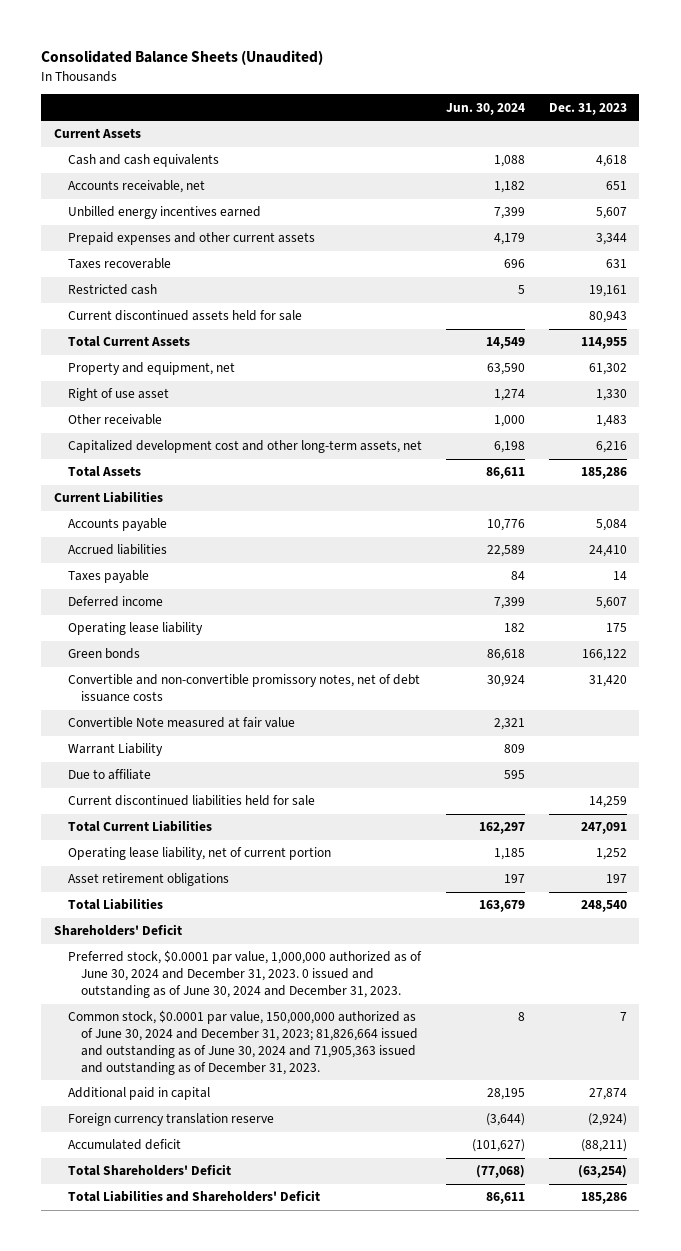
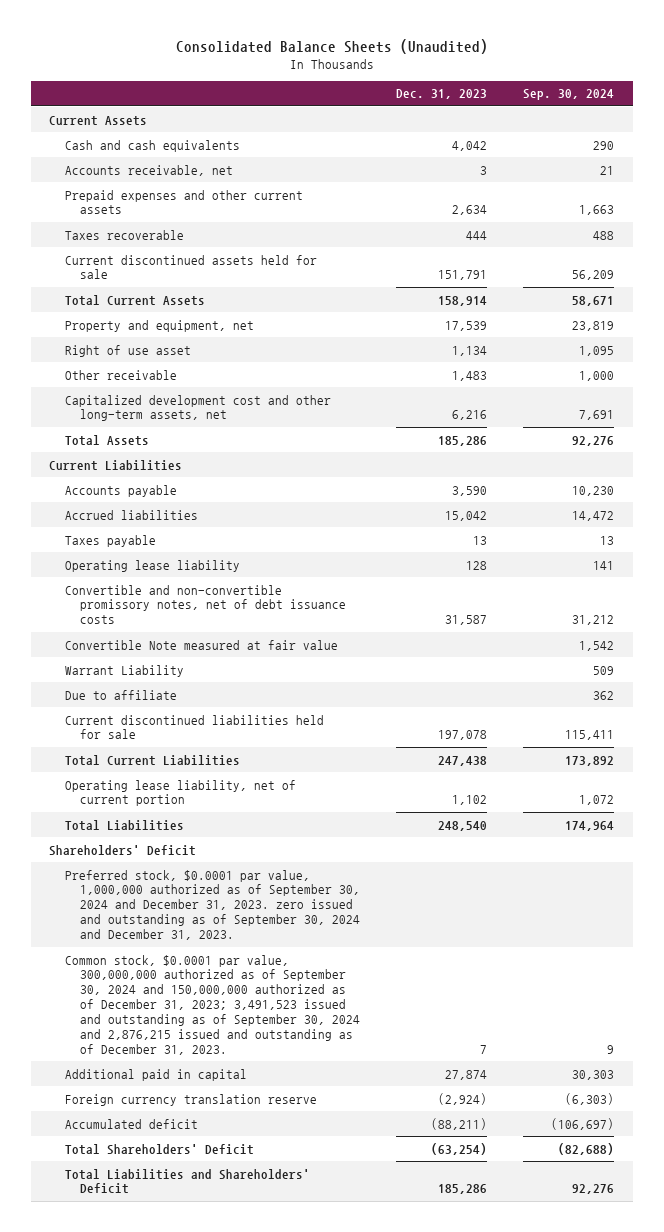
- | Jun. 30, 2024 | Dec. 31, 2023
+ | Dec. 31, 2023 | Sep. 30, 2024
- Cash and cash equivalents | 1,088 | 4,618
- Accounts receivable, net | 1,182 | 651
- Unbilled energy incentives earned | 7,399 | 5,607
- Prepaid expenses and other current assets | 4,179 | 3,344
- Taxes recoverable | 696 | 631
- Restricted cash | 5 | 19,161
- Current discontinued assets held for sale | | 80,943
- Total Current Assets | 14,549 | 114,955
- Property and equipment, net | 63,590 | 61,302
- Right of use asset | 1,274 | 1,330
+ Cash and cash equivalents | 4,042 | 290
+ Accounts receivable, net | 3 | 21
+ Prepaid expenses and other current assets | 2,634 | 1,663
+ Taxes recoverable | 444 | 488
+ Current discontinued assets held for sale | 151,791 | 56,209
+ Total Current Assets | 158,914 | 58,671
+ Property and equipment, net | 17,539 | 23,819
+ Right of use asset | 1,134 | 1,095
- Accounts payable | 10,776 | 5,084
- Accrued liabilities | 22,589 | 24,410
- Taxes payable | 84 | 14
- Deferred income | 7,399 | 5,607
- Operating lease liability | 182 | 175
- Green bonds | 86,618 | 166,122
- Convertible and non-convertible promissory notes, net of debt issuance costs | 30,924 | 31,420
+ Accounts payable | 3,590 | 10,230
+ Accrued liabilities | 15,042 | 14,472
+ Taxes payable | 13 | 13
+ Operating lease liability | 128 | 141
+ Convertible and non-convertible promissory notes, net of debt issuance costs | 31,587 | 31,212
- Current discontinued liabilities held for sale | | 14,259
- Total Current Liabilities | 162,297 | 247,091
- Operating lease liability, net of current portion | 1,185 | 1,252
- Asset retirement obligations | 197 | 197
+ Current discontinued liabilities held for sale | 197,078 | 115,411
+ Total Current Liabilities | 247,438 | 173,892
+ Operating lease liability, net of current portion | 1,102 | 1,072
- Preferred stock, $0.0001 par value, 1,000,000 authorized as of June 30, 2024 and December 31, 2023. 0 issued and outstanding as of June 30, 2024 and December 31, 2023.
- Common stock, $0.0001 par value, 150,000,000 authorized as of June 30, 2024 and December 31, 2023; 81,826,664 issued and outstanding as of June 30, 2024 and 71,905,363 issued and outstanding as of December 31, 2023. | 8 | 7
+ Preferred stock, $0.0001 par value, 1,000,000 authorized as of September 30, 2024 and December 31, 2023. zero issued and outstanding as of September 30, 2024 and December 31, 2023.
+ Common stock, $0.0001 par value, 300,000,000 authorized as of September 30, 2024 and 150,000,000 authorized as of December 31, 2023; 3,491,523 issued and outstanding as of September 30, 2024 and 2,876,215 issued and outstanding as of December 31, 2023. | 7 | 9

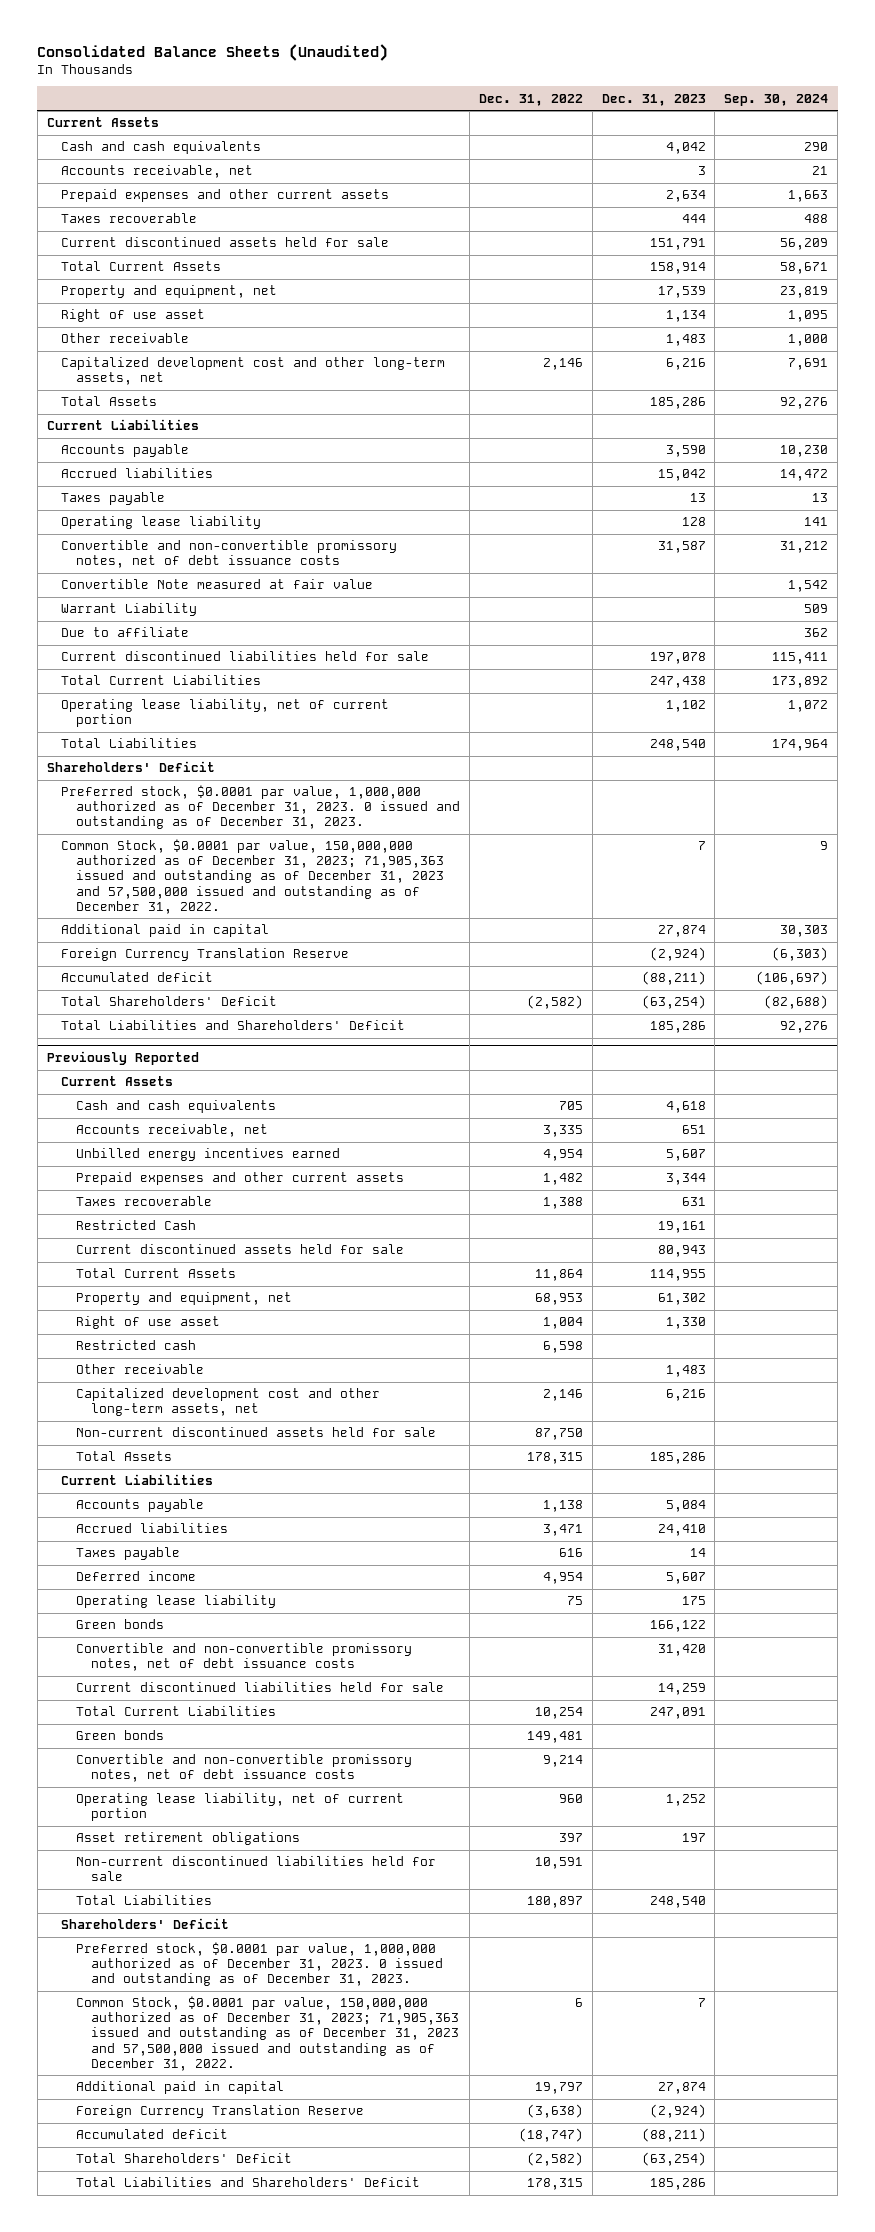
- | Dec. 31, 2023 | Sep. 30, 2024
+ | Dec. 31, 2022 | Dec. 31, 2023 | Sep. 30, 2024
- Preferred stock, $0.0001 par value, 1,000,000 authorized as of September 30, 2024 and December 31, 2023. zero issued and outstanding as of September 30, 2024 and December 31, 2023.
- Common stock, $0.0001 par value, 300,000,000 authorized as of September 30, 2024 and 150,000,000 authorized as of December 31, 2023; 3,491,523 issued and outstanding as of September 30, 2024 and 2,876,215 issued and outstanding as of December 31, 2023. | 7 | 9
+ Preferred stock, $0.0001 par value, 1,000,000 authorized as of December 31, 2023. 0 issued and outstanding as of December 31, 2023.
+ Common Stock, $0.0001 par value, 150,000,000 authorized as of December 31, 2023; 71,905,363 issued and outstanding as of December 31, 2023 and 57,500,000 issued and outstanding as of December 31, 2022. | | 7 | 9
- Foreign currency translation reserve | (2,924) | (6,303)
+ Foreign Currency Translation Reserve | | (2,924) | (6,303)
+ Previously Reported
+ Current Assets
+ Cash and cash equivalents | 705 | 4,618 |
+ Accounts receivable, net | 3,335 | 651 |
+ Unbilled energy incentives earned | 4,954 | 5,607 |
+ Prepaid expenses and other current assets | 1,482 | 3,344 |
+ Taxes recoverable | 1,388 | 631 |
+ Restricted Cash | | 19,161 |
+ Current discontinued assets held for sale | | 80,943 |
+ Total Current Assets | 11,864 | 114,955 |
+ Property and equipment, net | 68,953 | 61,302 |
+ Right of use asset | 1,004 | 1,330 |
+ Restricted cash | 6,598 | |
+ Other receivable | | 1,483 |
+ Capitalized development cost and other long-term assets, net | 2,146 | 6,216 |
+ Non-current discontinued assets held for sale | 87,750 | |
+ Total Assets | 178,315 | 185,286 |
+ Current Liabilities
+ Accounts payable | 1,138 | 5,084 |
+ Accrued liabilities | 3,471 | 24,410 |
+ Taxes payable | 616 | 14 |
+ Deferred income | 4,954 | 5,607 |
+ Operating lease liability | 75 | 175 |
+ Green bonds | | 166,122 |
+ Convertible and non-convertible promissory notes, net of debt issuance costs | | 31,420 |
+ Current discontinued liabilities held for sale | | 14,259 |
+ Total Current Liabilities | 10,254 | 247,091 |
+ Green bonds | 149,481 | |
+ Convertible and non-convertible promissory notes, net of debt issuance costs | 9,214 | |
+ Operating lease liability, net of current portion | 960 | 1,252 |
+ Asset retirement obligations | 397 | 197 |
+ Non-current discontinued liabilities held for sale | 10,591 | |
+ Total Liabilities | 180,897 | 248,540 |
+ Shareholders' Deficit
+ Preferred stock, $0.0001 par value, 1,000,000 authorized as of December 31, 2023. 0 issued and outstanding as of December 31, 2023.
+ Common Stock, $0.0001 par value, 150,000,000 authorized as of December 31, 2023; 71,905,363 issued and outstanding as of December 31, 2023 and 57,500,000 issued and outstanding as of December 31, 2022. | 6 | 7 |
+ Additional paid in capital | 19,797 | 27,874 |
+ Foreign Currency Translation Reserve | (3,638) | (2,924) |
+ Accumulated deficit | (18,747) | (88,211) |
+ Total Shareholders' Deficit | (2,582) | (63,254) |
+ Total Liabilities and Shareholders' Deficit | 178,315 | 185,286 |

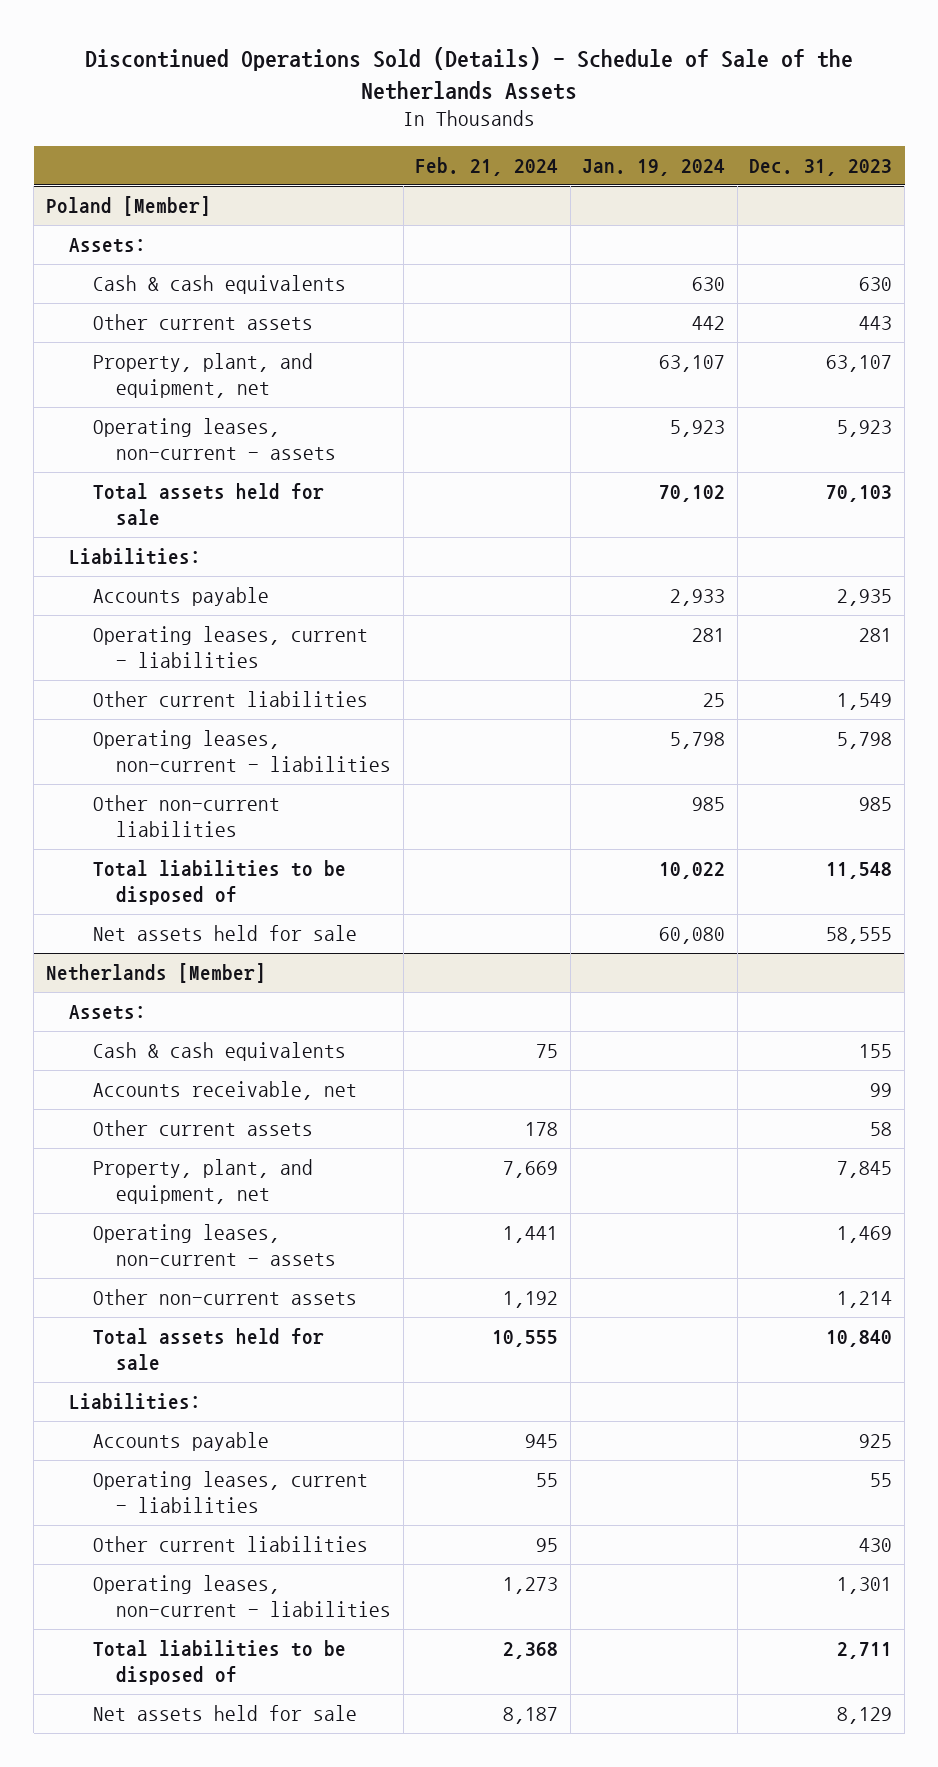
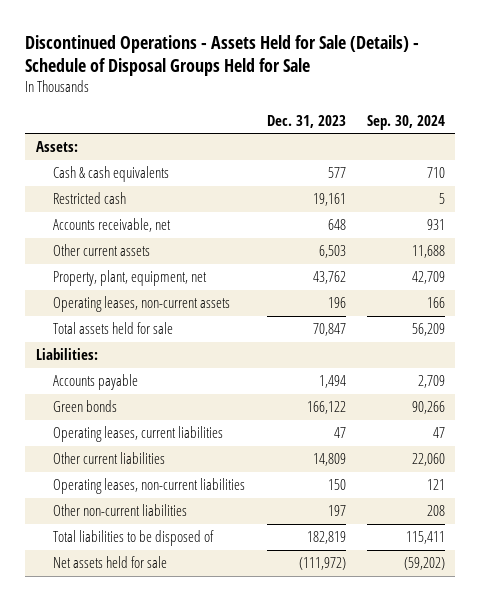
- Discontinued Operations Sold (Details) - Schedule of Sale of the Netherlands Assets
+ Discontinued Operations - Assets Held for Sale (Details) - Schedule of Disposal Groups Held for Sale
- | Feb. 21, 2024 | Jan. 19, 2024 | Dec. 31, 2023
+ | Dec. 31, 2023 | Sep. 30, 2024
- Poland [Member]
- Cash & cash equivalents | | 630 | 630
- Other current assets | | 442 | 443
- Property, plant, and equipment, net | | 63,107 | 63,107
- Operating leases, non-current - assets | | 5,923 | 5,923
- Total assets held for sale | | 70,102 | 70,103
- Liabilities:
- Accounts payable | | 2,933 | 2,935
- Operating leases, current - liabilities | | 281 | 281
- Other current liabilities | | 25 | 1,549
- Operating leases, non-current - liabilities | | 5,798 | 5,798
- Other non-current liabilities | | 985 | 985
- Total liabilities to be disposed of | | 10,022 | 11,548
- Net assets held for sale | | 60,080 | 58,555
- Netherlands [Member]
- Assets:
- Cash & cash equivalents | 75 | | 155
- Accounts receivable, net | | | 99
- Other current assets | 178 | | 58
- Property, plant, and equipment, net | 7,669 | | 7,845
- Operating leases, non-current - assets | 1,441 | | 1,469
- Other non-current assets | 1,192 | | 1,214
- Total assets held for sale | 10,555 | | 10,840
+ Cash & cash equivalents | 577 | 710
+ Restricted cash | 19,161 | 5
+ Accounts receivable, net | 648 | 931
+ Other current assets | 6,503 | 11,688
+ Property, plant, equipment, net | 43,762 | 42,709
+ Operating leases, non-current assets | 196 | 166
+ Total assets held for sale | 70,847 | 56,209
- Accounts payable | 945 | | 925
- Operating leases, current - liabilities | 55 | | 55
- Other current liabilities | 95 | | 430
- Operating leases, non-current - liabilities | 1,273 | | 1,301
- Total liabilities to be disposed of | 2,368 | | 2,711
- Net assets held for sale | 8,187 | | 8,129
+ Accounts payable | 1,494 | 2,709
+ Green bonds | 166,122 | 90,266
+ Operating leases, current liabilities | 47 | 47
+ Other current liabilities | 14,809 | 22,060
+ Operating leases, non-current liabilities | 150 | 121
+ Other non-current liabilities | 197 | 208
+ Total liabilities to be disposed of | 182,819 | 115,411
+ Net assets held for sale | (111,972) | (59,202)

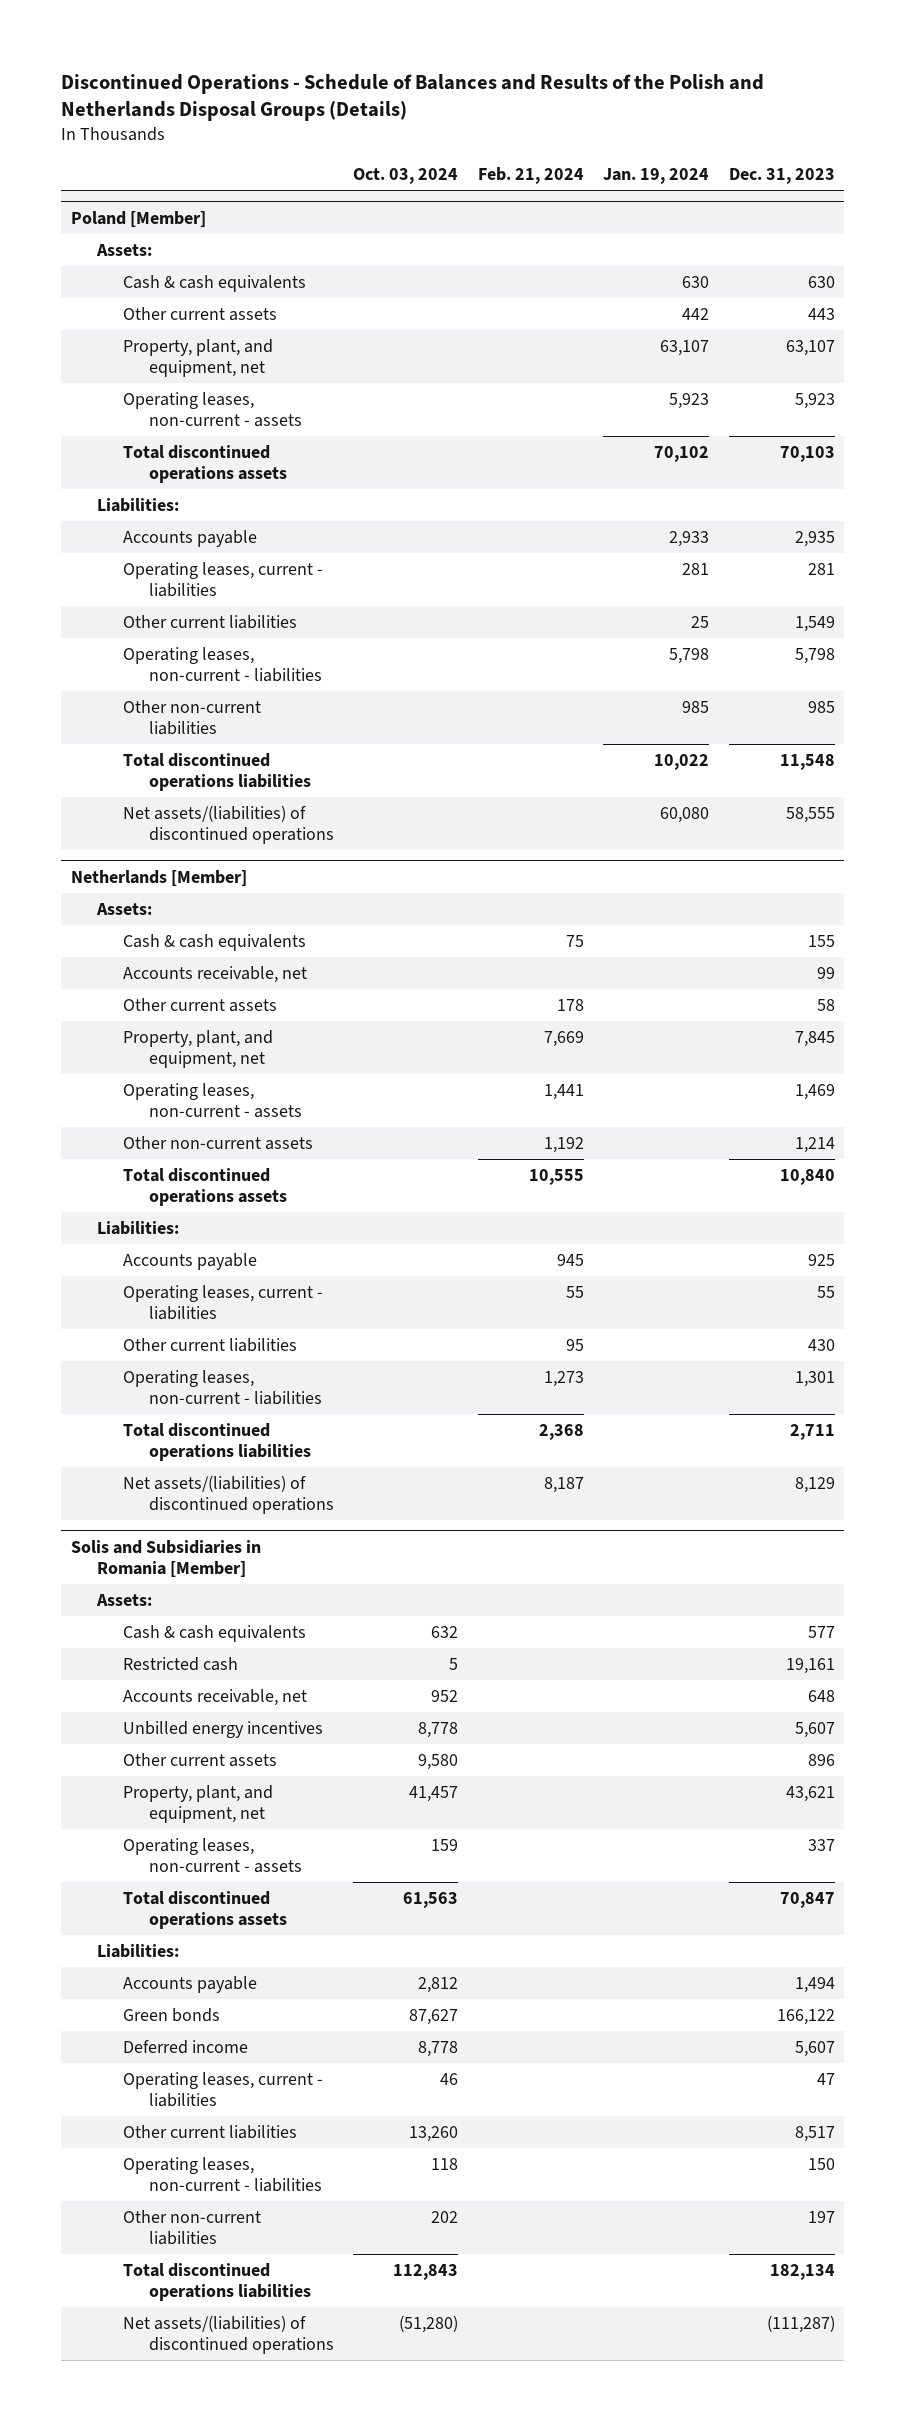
- Discontinued Operations - Assets Held for Sale (Details) - Schedule of Disposal Groups Held for Sale
+ Discontinued Operations - Schedule of Balances and Results of the Polish and Netherlands Disposal Groups (Details)
- | Dec. 31, 2023 | Sep. 30, 2024
+ | Oct. 03, 2024 | Feb. 21, 2024 | Jan. 19, 2024 | Dec. 31, 2023
+ Poland [Member]
+ Cash & cash equivalents | | | 630 | 630
+ Other current assets | | | 442 | 443
+ Property, plant, and equipment, net | | | 63,107 | 63,107
+ Operating leases, non-current - assets | | | 5,923 | 5,923
+ Total discontinued operations assets | | | 70,102 | 70,103
+ Liabilities:
+ Accounts payable | | | 2,933 | 2,935
+ Operating leases, current - liabilities | | | 281 | 281
+ Other current liabilities | | | 25 | 1,549
+ Operating leases, non-current - liabilities | | | 5,798 | 5,798
+ Other non-current liabilities | | | 985 | 985
+ Total discontinued operations liabilities | | | 10,022 | 11,548
+ Net assets/(liabilities) of discontinued operations | | | 60,080 | 58,555
+ Netherlands [Member]
+ Assets:
+ Cash & cash equivalents | | 75 | | 155
+ Accounts receivable, net | | | | 99
+ Other current assets | | 178 | | 58
+ Property, plant, and equipment, net | | 7,669 | | 7,845
+ Operating leases, non-current - assets | | 1,441 | | 1,469
+ Other non-current assets | | 1,192 | | 1,214
+ Total discontinued operations assets | | 10,555 | | 10,840
+ Liabilities:
+ Accounts payable | | 945 | | 925
+ Operating leases, current - liabilities | | 55 | | 55
+ Other current liabilities | | 95 | | 430
+ Operating leases, non-current - liabilities | | 1,273 | | 1,301
+ Total discontinued operations liabilities | | 2,368 | | 2,711
+ Net assets/(liabilities) of discontinued operations | | 8,187 | | 8,129
+ Solis and Subsidiaries in Romania [Member]
+ Assets:
- Other current assets | 6,503 | 11,688
- Property, plant, equipment, net | 43,762 | 42,709
- Operating leases, non-current assets | 196 | 166
- Total assets held for sale | 70,847 | 56,209
+ Unbilled energy incentives | 8,778 | | | 5,607
+ Other current assets | 9,580 | | | 896
+ Property, plant, and equipment, net | 41,457 | | | 43,621
+ Operating leases, non-current - assets | 159 | | | 337
+ Total discontinued operations assets | 61,563 | | | 70,847
- Operating leases, current liabilities | 47 | 47
- Other current liabilities | 14,809 | 22,060
- Operating leases, non-current liabilities | 150 | 121
+ Deferred income | 8,778 | | | 5,607
+ Operating leases, current - liabilities | 46 | | | 47
+ Other current liabilities | 13,260 | | | 8,517
+ Operating leases, non-current - liabilities | 118 | | | 150
- Total liabilities to be disposed of | 182,819 | 115,411
- Net assets held for sale | (111,972) | (59,202)
+ Total discontinued operations liabilities | 112,843 | | | 182,134
+ Net assets/(liabilities) of discontinued operations | (51,280) | | | (111,287)

